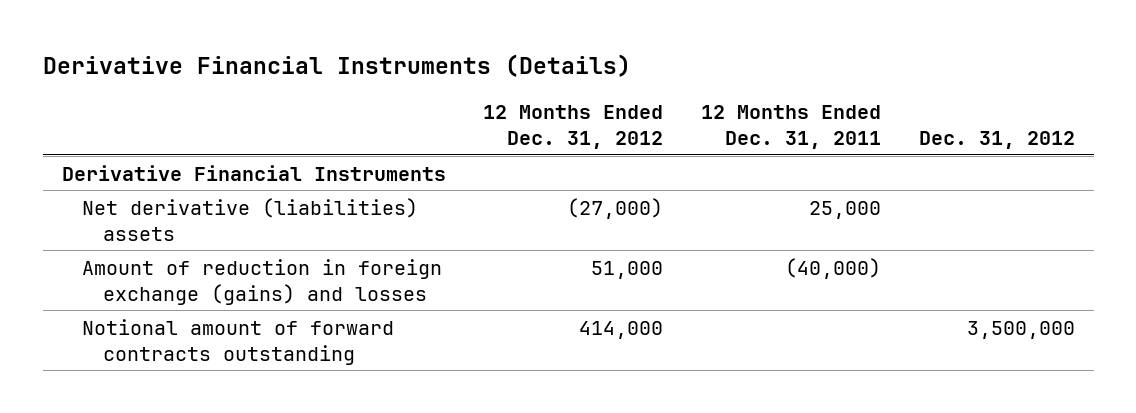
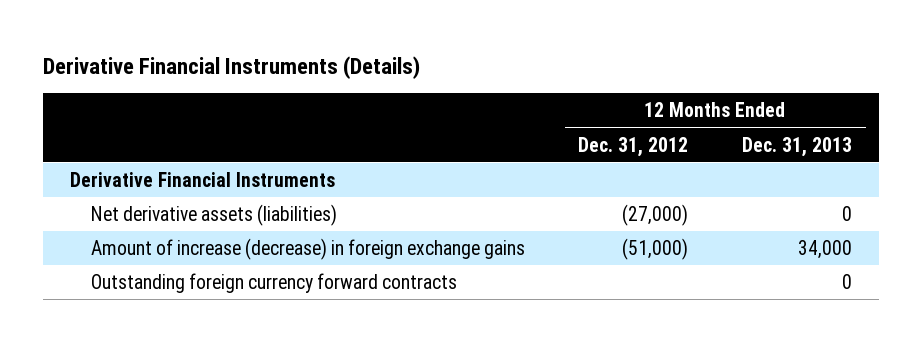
- | 12 Months Ended Dec. 31, 2012 | 12 Months Ended Dec. 31, 2011 | Dec. 31, 2012
+ | 12 Months Ended Dec. 31, 2012 | 12 Months Ended Dec. 31, 2013
- Net derivative (liabilities) assets | (27,000) | 25,000 |
- Amount of reduction in foreign exchange (gains) and losses | 51,000 | (40,000) |
- Notional amount of forward contracts outstanding | 414,000 | | 3,500,000
+ Net derivative assets (liabilities) | (27,000) | 0
+ Amount of increase (decrease) in foreign exchange gains | (51,000) | 34,000
+ Outstanding foreign currency forward contracts | | 0

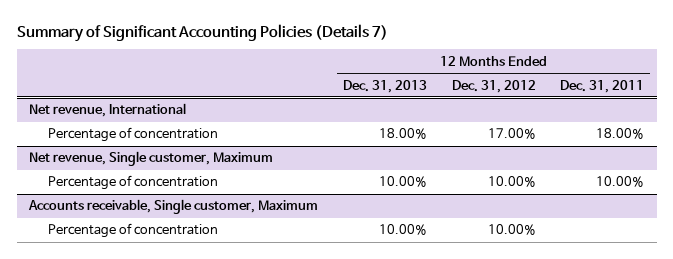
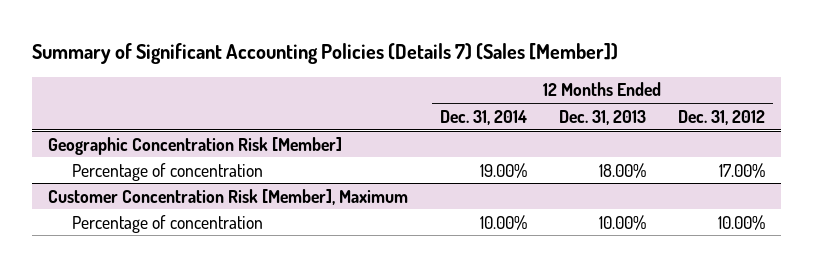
- Summary of Significant Accounting Policies (Details 7)
+ Summary of Significant Accounting Policies (Details 7) (Sales [Member])
- | 12 Months Ended Dec. 31, 2013 | 12 Months Ended Dec. 31, 2012 | 12 Months Ended Dec. 31, 2011
+ | 12 Months Ended Dec. 31, 2014 | 12 Months Ended Dec. 31, 2013 | 12 Months Ended Dec. 31, 2012
- Net revenue, International
+ Geographic Concentration Risk [Member]
- Net revenue, Single customer, Maximum
- Percentage of concentration | 10.00% | 10.00% | 10.00%
- Accounts receivable, Single customer, Maximum
+ Customer Concentration Risk [Member], Maximum

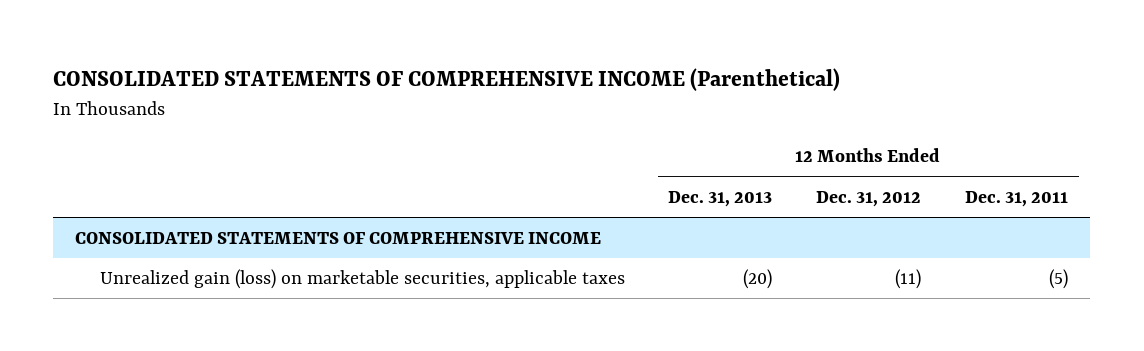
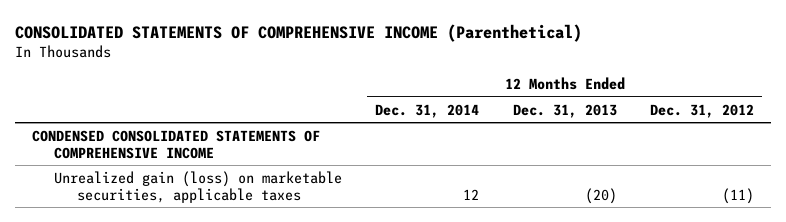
- | 12 Months Ended Dec. 31, 2013 | 12 Months Ended Dec. 31, 2012 | 12 Months Ended Dec. 31, 2011
+ | 12 Months Ended Dec. 31, 2014 | 12 Months Ended Dec. 31, 2013 | 12 Months Ended Dec. 31, 2012
- CONSOLIDATED STATEMENTS OF COMPREHENSIVE INCOME
+ CONDENSED CONSOLIDATED STATEMENTS OF COMPREHENSIVE INCOME

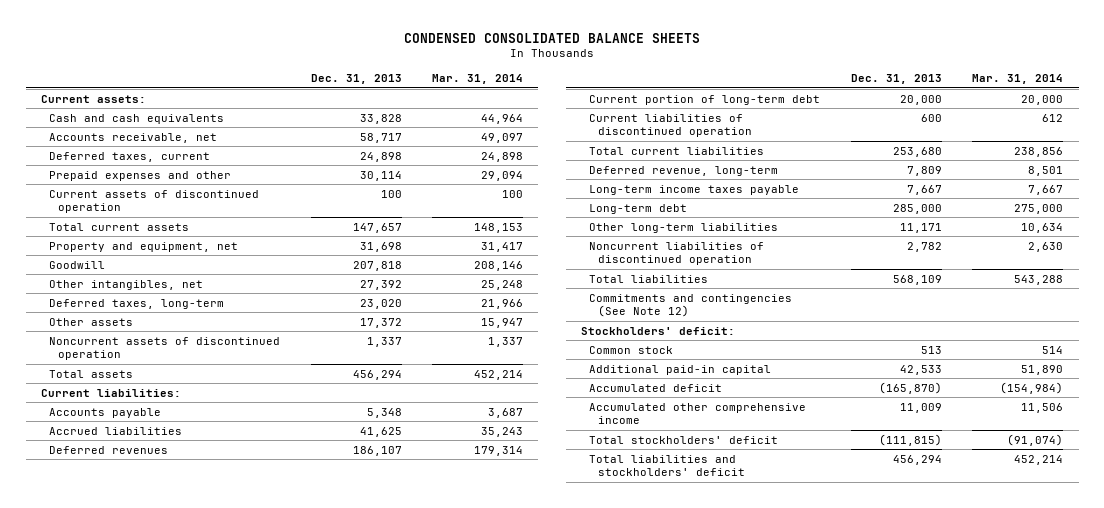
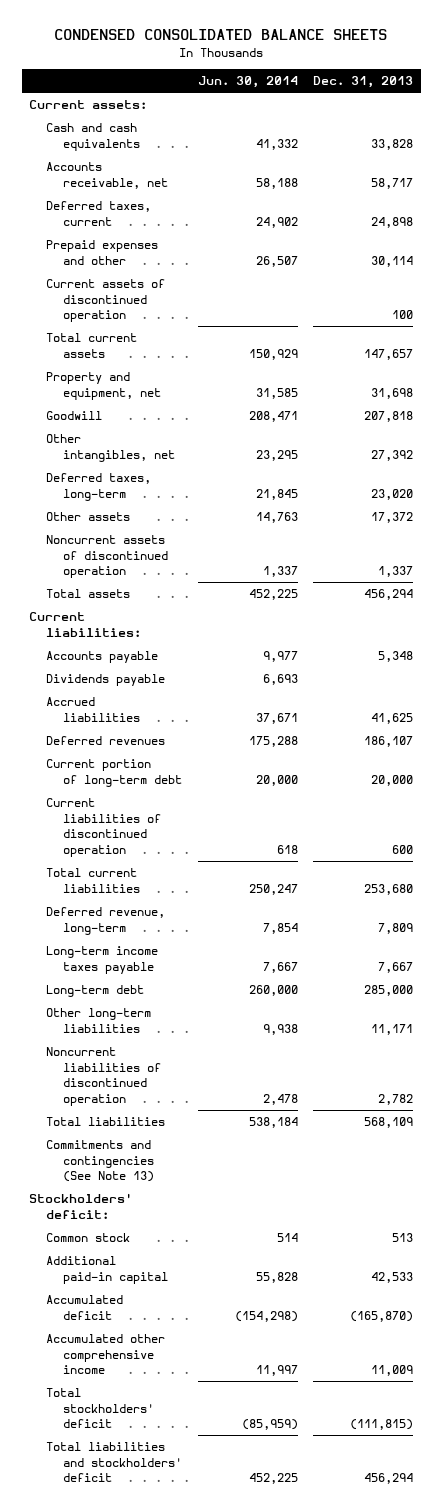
- | Dec. 31, 2013 | Mar. 31, 2014
+ | Jun. 30, 2014 | Dec. 31, 2013
+ Dividends payable | 6,693 |
- Commitments and contingencies (See Note 12)
+ Commitments and contingencies (See Note 13)

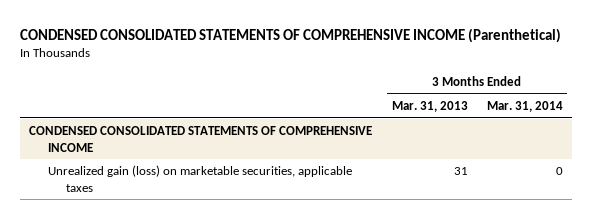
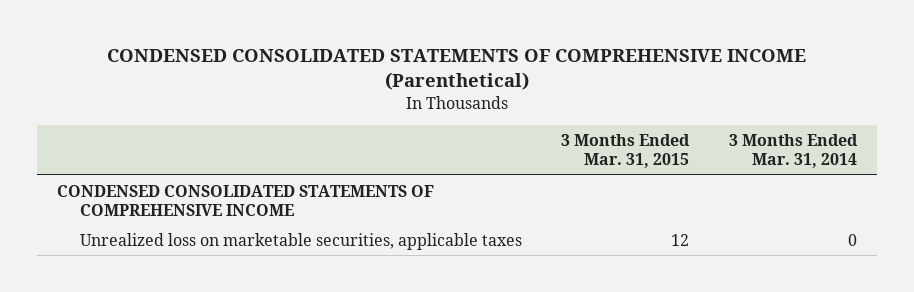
- | 3 Months Ended Mar. 31, 2013 | 3 Months Ended Mar. 31, 2014
+ | 3 Months Ended Mar. 31, 2015 | 3 Months Ended Mar. 31, 2014
- Unrealized gain (loss) on marketable securities, applicable taxes | 31 | 0
+ Unrealized loss on marketable securities, applicable taxes | 12 | 0

